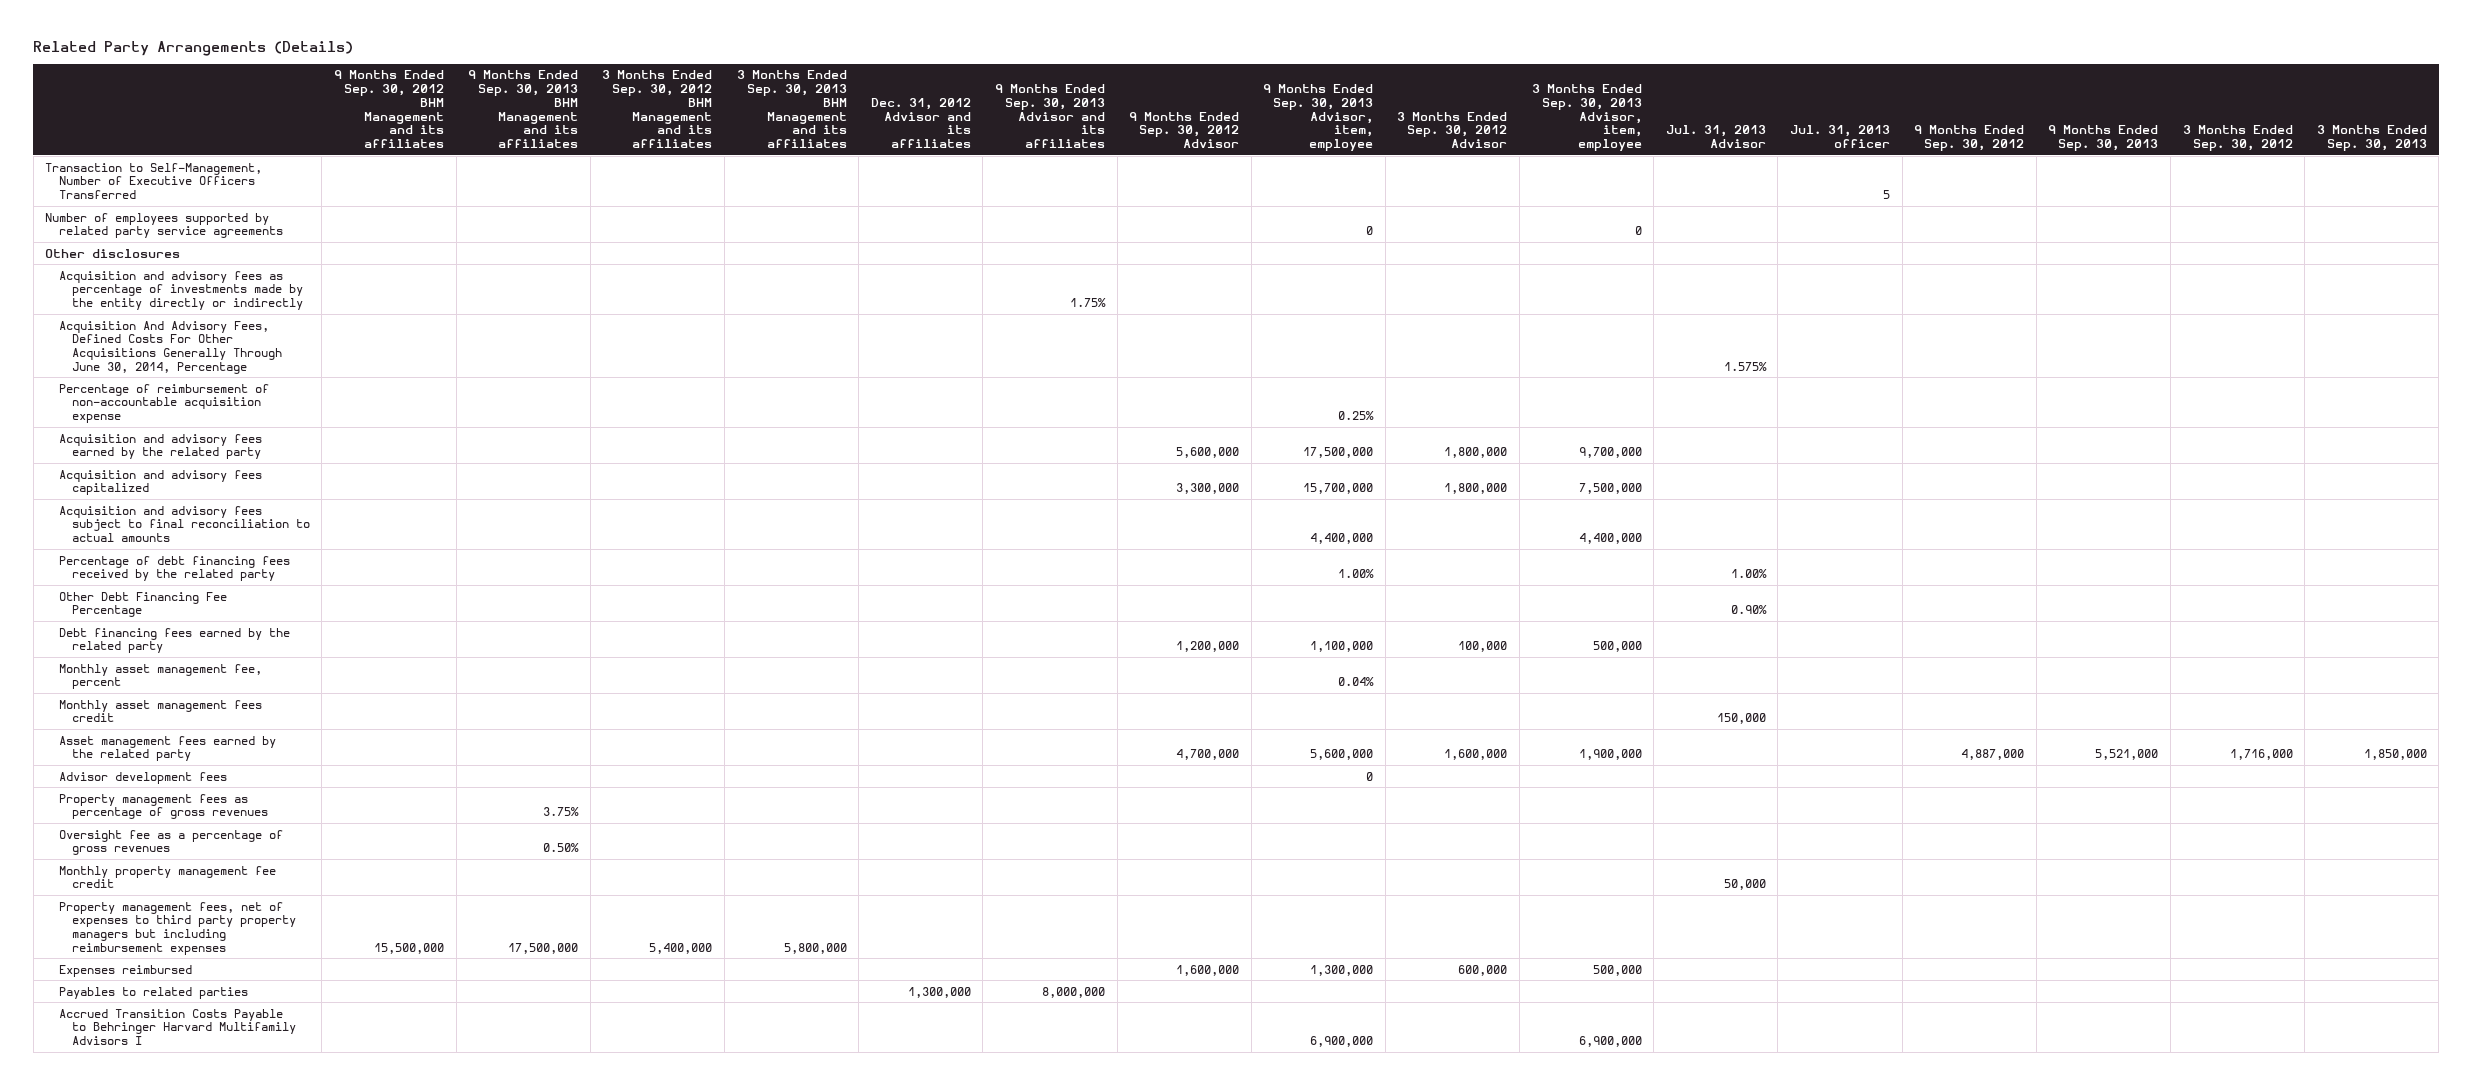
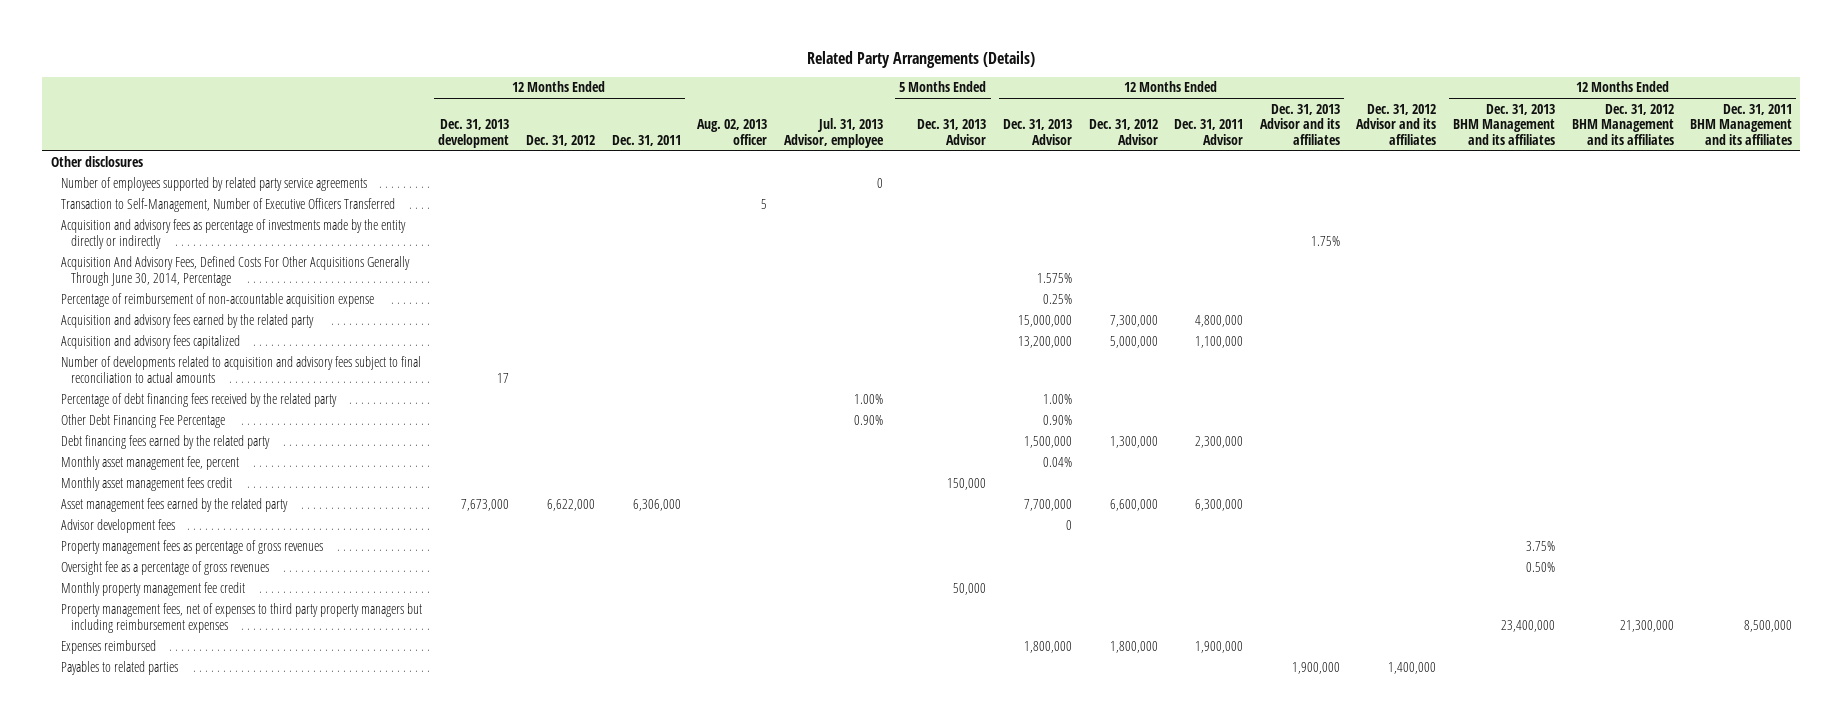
- | 9 Months Ended Sep. 30, 2012 BHM Management and its affiliates | 9 Months Ended Sep. 30, 2013 BHM Management and its affiliates | 3 Months Ended Sep. 30, 2012 BHM Management and its affiliates | 3 Months Ended Sep. 30, 2013 BHM Management and its affiliates | Dec. 31, 2012 Advisor and its affiliates | 9 Months Ended Sep. 30, 2013 Advisor and its affiliates | 9 Months Ended Sep. 30, 2012 Advisor | 9 Months Ended Sep. 30, 2013 Advisor, item, employee | 3 Months Ended Sep. 30, 2012 Advisor | 3 Months Ended Sep. 30, 2013 Advisor, item, employee | Jul. 31, 2013 Advisor | Jul. 31, 2013 officer | 9 Months Ended Sep. 30, 2012 | 9 Months Ended Sep. 30, 2013 | 3 Months Ended Sep. 30, 2012 | 3 Months Ended Sep. 30, 2013
+ | 12 Months Ended Dec. 31, 2013 development | 12 Months Ended Dec. 31, 2012 | 12 Months Ended Dec. 31, 2011 | Aug. 02, 2013 officer | Jul. 31, 2013 Advisor, employee | 5 Months Ended Dec. 31, 2013 Advisor | 12 Months Ended Dec. 31, 2013 Advisor | 12 Months Ended Dec. 31, 2012 Advisor | 12 Months Ended Dec. 31, 2011 Advisor | 12 Months Ended Dec. 31, 2013 Advisor and its affiliates | Dec. 31, 2012 Advisor and its affiliates | 12 Months Ended Dec. 31, 2013 BHM Management and its affiliates | 12 Months Ended Dec. 31, 2012 BHM Management and its affiliates | 12 Months Ended Dec. 31, 2011 BHM Management and its affiliates
moved down: Number of employees supported by related party service agreements | | | | | 0 | | | | | | | | |
moved down: Transaction to Self-Management, Number of Executive Officers Transferred | | | | 5 | | | | | | | | | |
- Acquisition and advisory fees subject to final reconciliation to actual amounts | | | | | | | | 4,400,000 | | 4,400,000 | | | | | |
+ Number of developments related to acquisition and advisory fees subject to final reconciliation to actual amounts | 17 | | | | | | | | | | | | |
- Payables to related parties | | | | | 1,300,000 | 8,000,000 | | | | | | | | | |
- Accrued Transition Costs Payable to Behringer Harvard Multifamily Advisors I | | | | | | | | 6,900,000 | | 6,900,000 | | | | | |
+ Payables to related parties | | | | | | | | | | 1,900,000 | 1,400,000 | | |

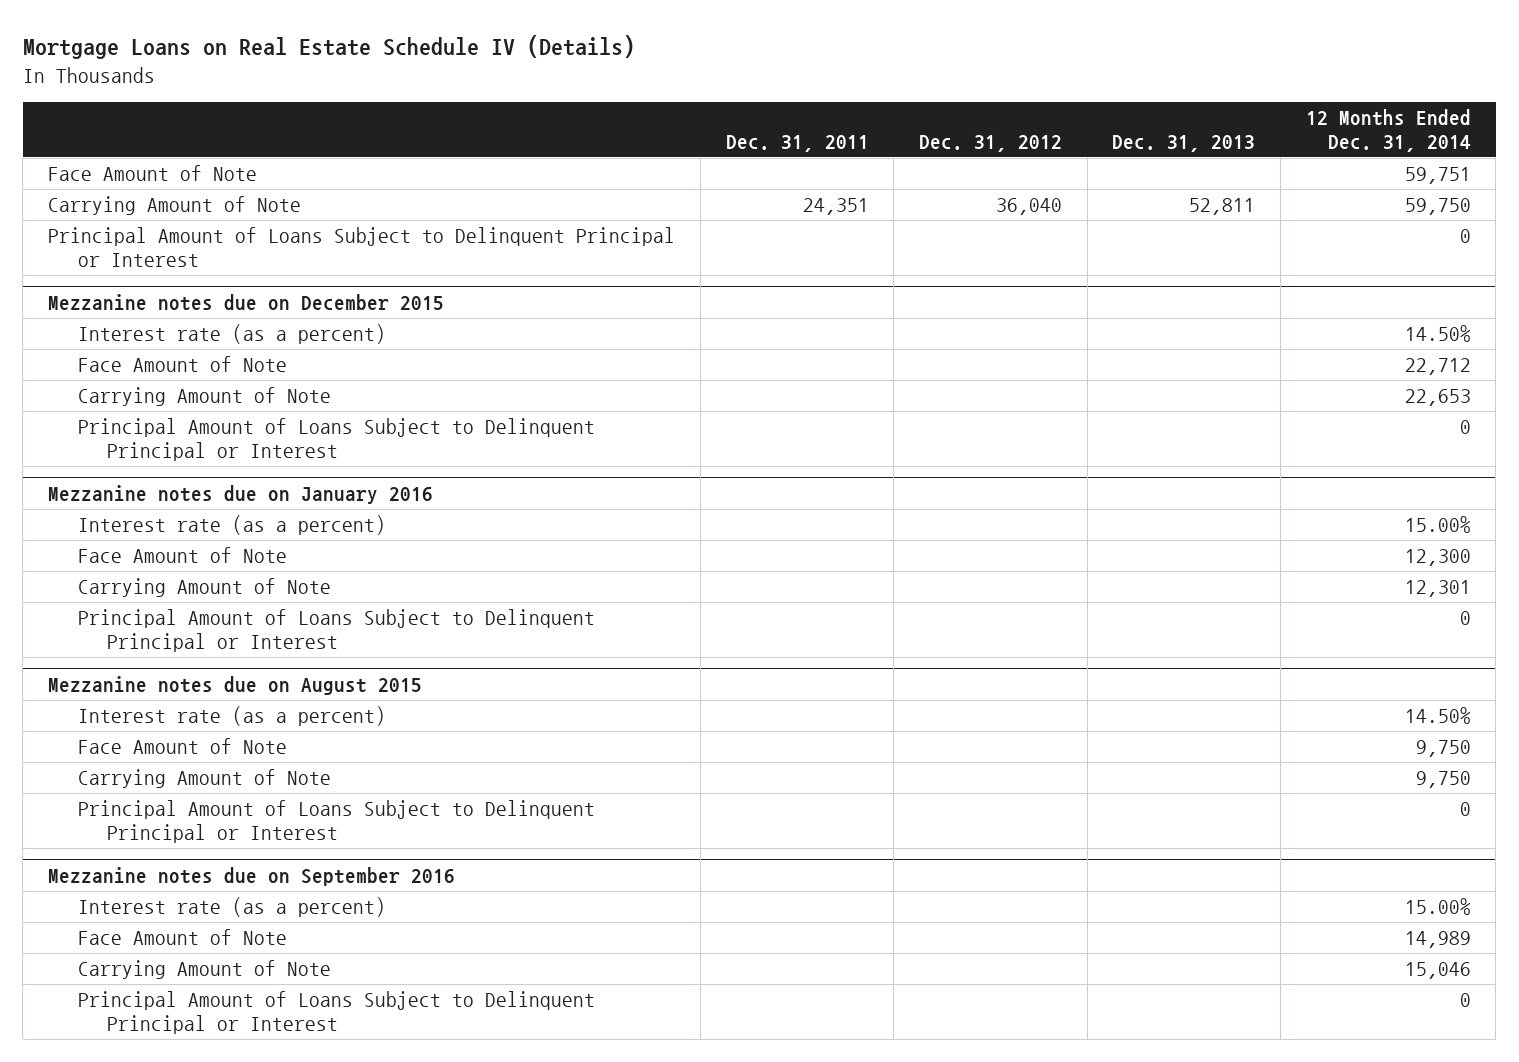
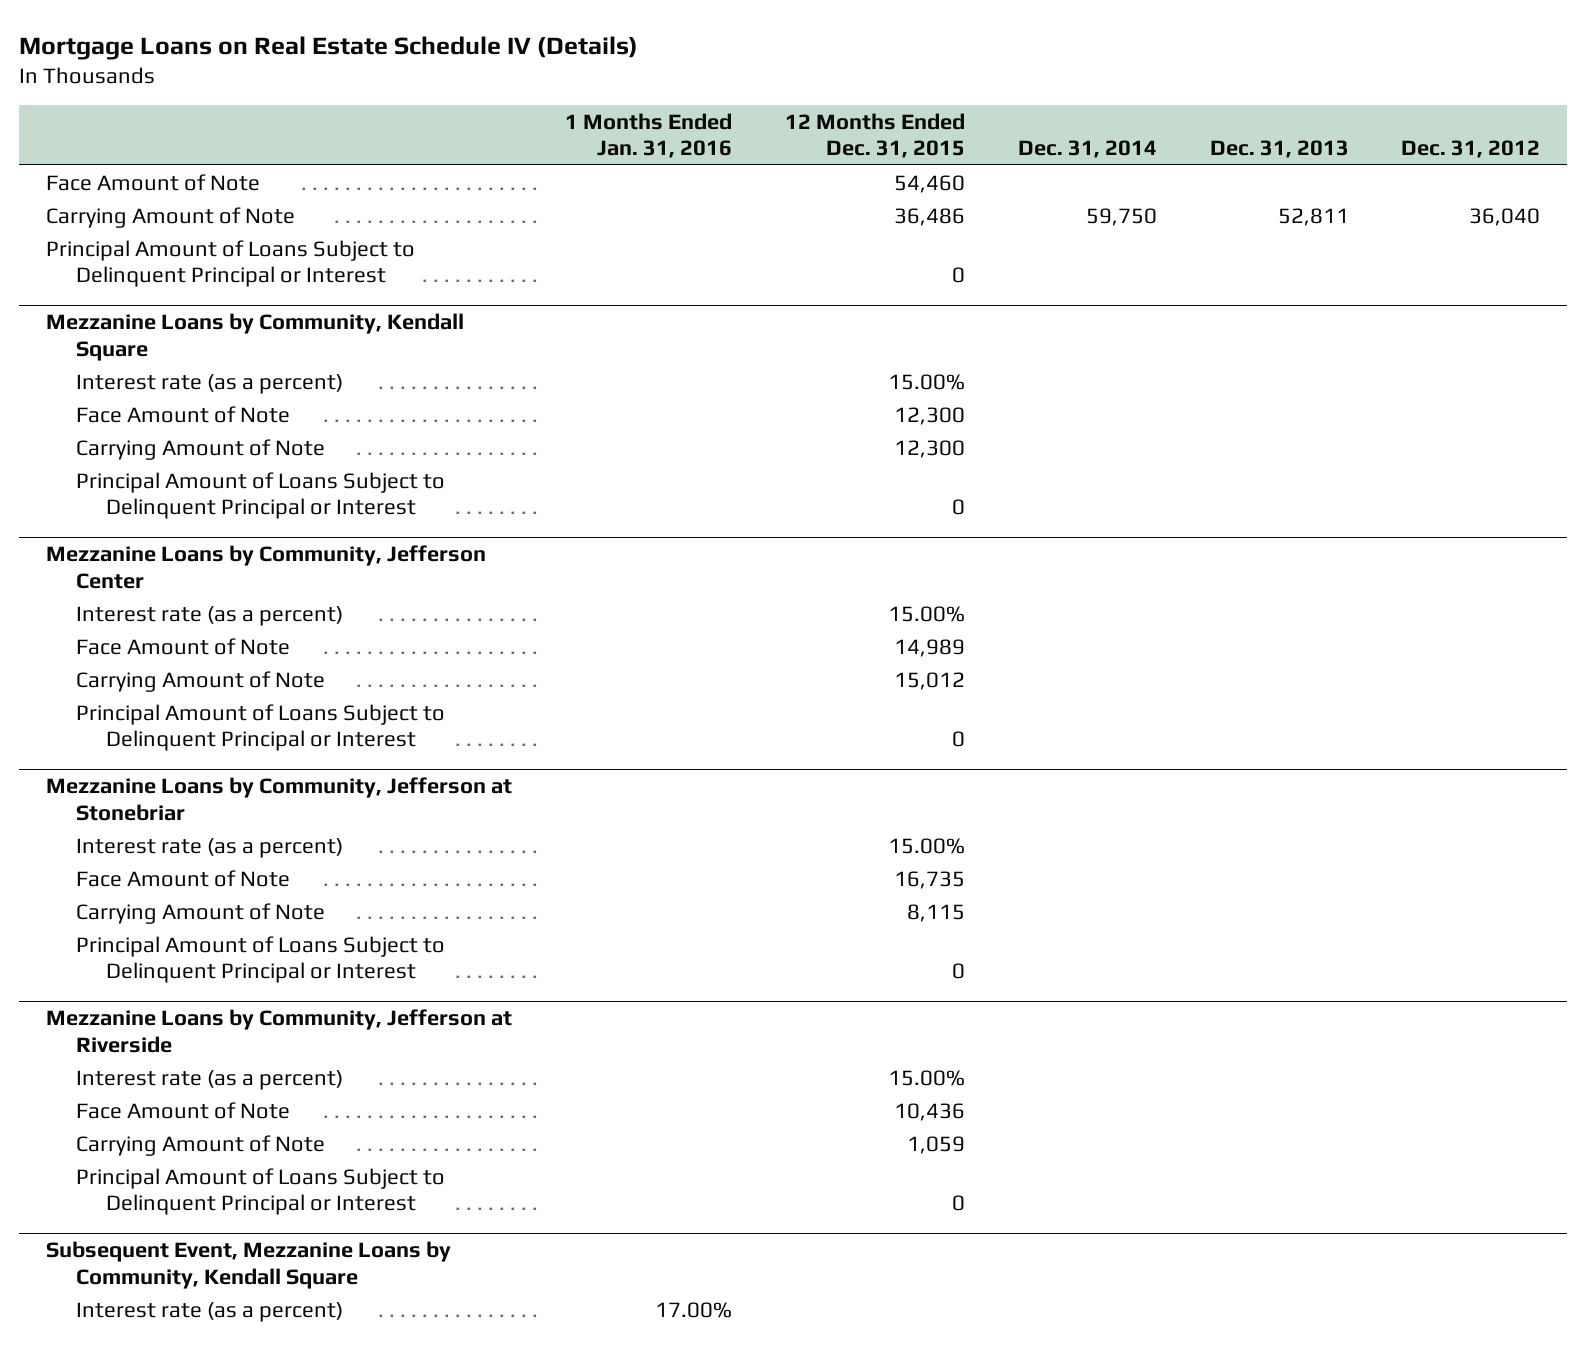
- | Dec. 31, 2011 | Dec. 31, 2012 | Dec. 31, 2013 | 12 Months Ended Dec. 31, 2014
+ | 1 Months Ended Jan. 31, 2016 | 12 Months Ended Dec. 31, 2015 | Dec. 31, 2014 | Dec. 31, 2013 | Dec. 31, 2012
- Mezzanine notes due on December 2015
+ Mezzanine Loans by Community, Kendall Square
- Mezzanine notes due on January 2016
+ Mezzanine Loans by Community, Jefferson Center
- Mezzanine notes due on August 2015
+ Mezzanine Loans by Community, Jefferson at Stonebriar
- Mezzanine notes due on September 2016
+ Mezzanine Loans by Community, Jefferson at Riverside
+ Subsequent Event, Mezzanine Loans by Community, Kendall Square
+ Interest rate (as a percent) | 17.00% | | | |

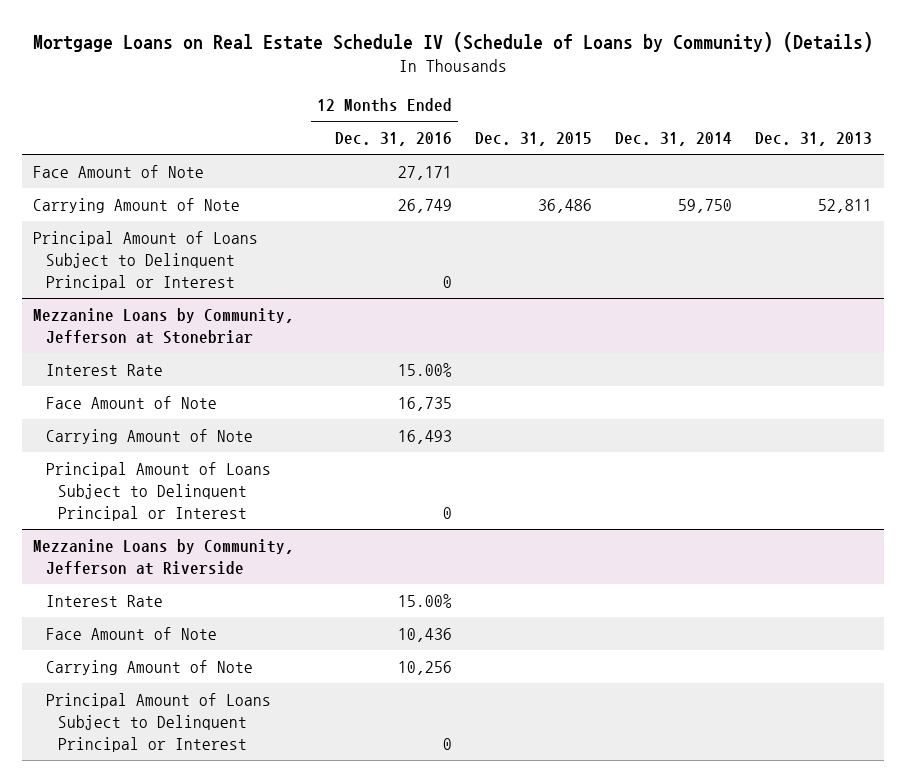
- Mortgage Loans on Real Estate Schedule IV (Details)
+ Mortgage Loans on Real Estate Schedule IV (Schedule of Loans by Community) (Details)
- | 1 Months Ended Jan. 31, 2016 | 12 Months Ended Dec. 31, 2015 | Dec. 31, 2014 | Dec. 31, 2013 | Dec. 31, 2012
+ | 12 Months Ended Dec. 31, 2016 | Dec. 31, 2015 | Dec. 31, 2014 | Dec. 31, 2013
- Mezzanine Loans by Community, Kendall Square
- Interest rate (as a percent) | | 15.00% | | |
- Face Amount of Note | | 12,300 | | |
- Carrying Amount of Note | | 12,300 | | |
- Principal Amount of Loans Subject to Delinquent Principal or Interest | | 0 | | |
- Mezzanine Loans by Community, Jefferson Center
- Interest rate (as a percent) | | 15.00% | | |
- Face Amount of Note | | 14,989 | | |
- Carrying Amount of Note | | 15,012 | | |
- Principal Amount of Loans Subject to Delinquent Principal or Interest | | 0 | | |
@ Mezzanine Loans by Community, Jefferson at Stonebriar
- Interest rate (as a percent) | | 15.00% | | |
+ Interest Rate | 15.00% | | |
@ Mezzanine Loans by Community, Jefferson at Riverside
- Interest rate (as a percent) | | 15.00% | | |
+ Interest Rate | 15.00% | | |
- Subsequent Event, Mezzanine Loans by Community, Kendall Square
- Interest rate (as a percent) | 17.00% | | | |

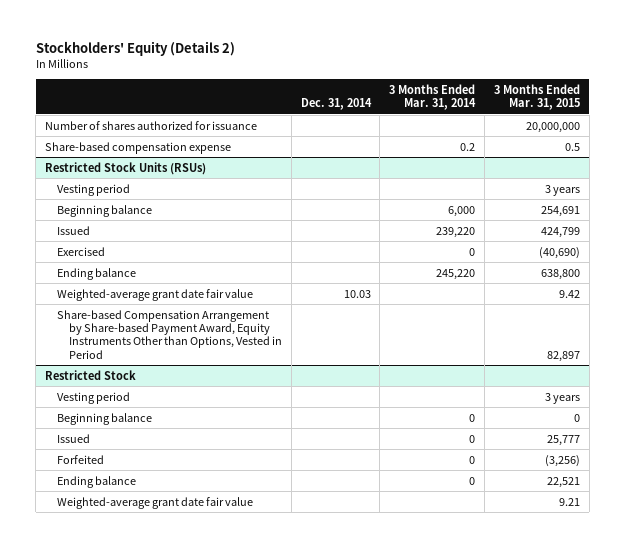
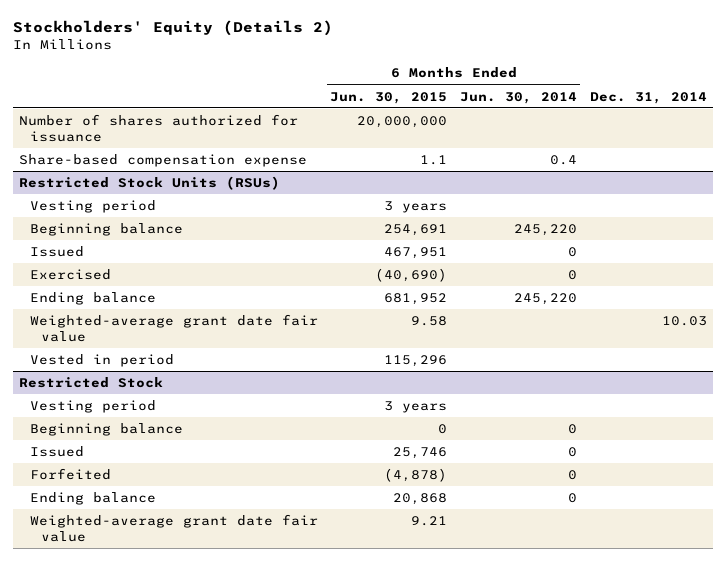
- | Dec. 31, 2014 | 3 Months Ended Mar. 31, 2014 | 3 Months Ended Mar. 31, 2015
+ | 6 Months Ended Jun. 30, 2015 | 6 Months Ended Jun. 30, 2014 | Dec. 31, 2014
@ Restricted Stock Units (RSUs)
- Share-based Compensation Arrangement by Share-based Payment Award, Equity Instruments Other than Options, Vested in Period | | | 82,897
+ Vested in period | 115,296 | |

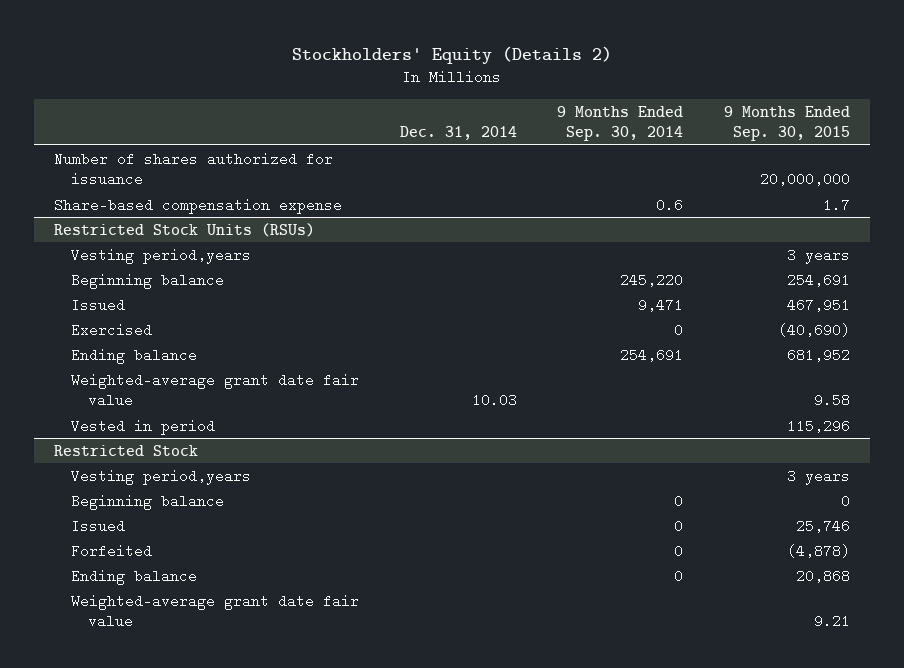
- | 6 Months Ended Jun. 30, 2015 | 6 Months Ended Jun. 30, 2014 | Dec. 31, 2014
+ | Dec. 31, 2014 | 9 Months Ended Sep. 30, 2014 | 9 Months Ended Sep. 30, 2015
@ Restricted Stock Units (RSUs)
- Vesting period | 3 years | |
+ Vesting period,years | | | 3 years
@ Restricted Stock
- Vesting period | 3 years | |
+ Vesting period,years | | | 3 years

